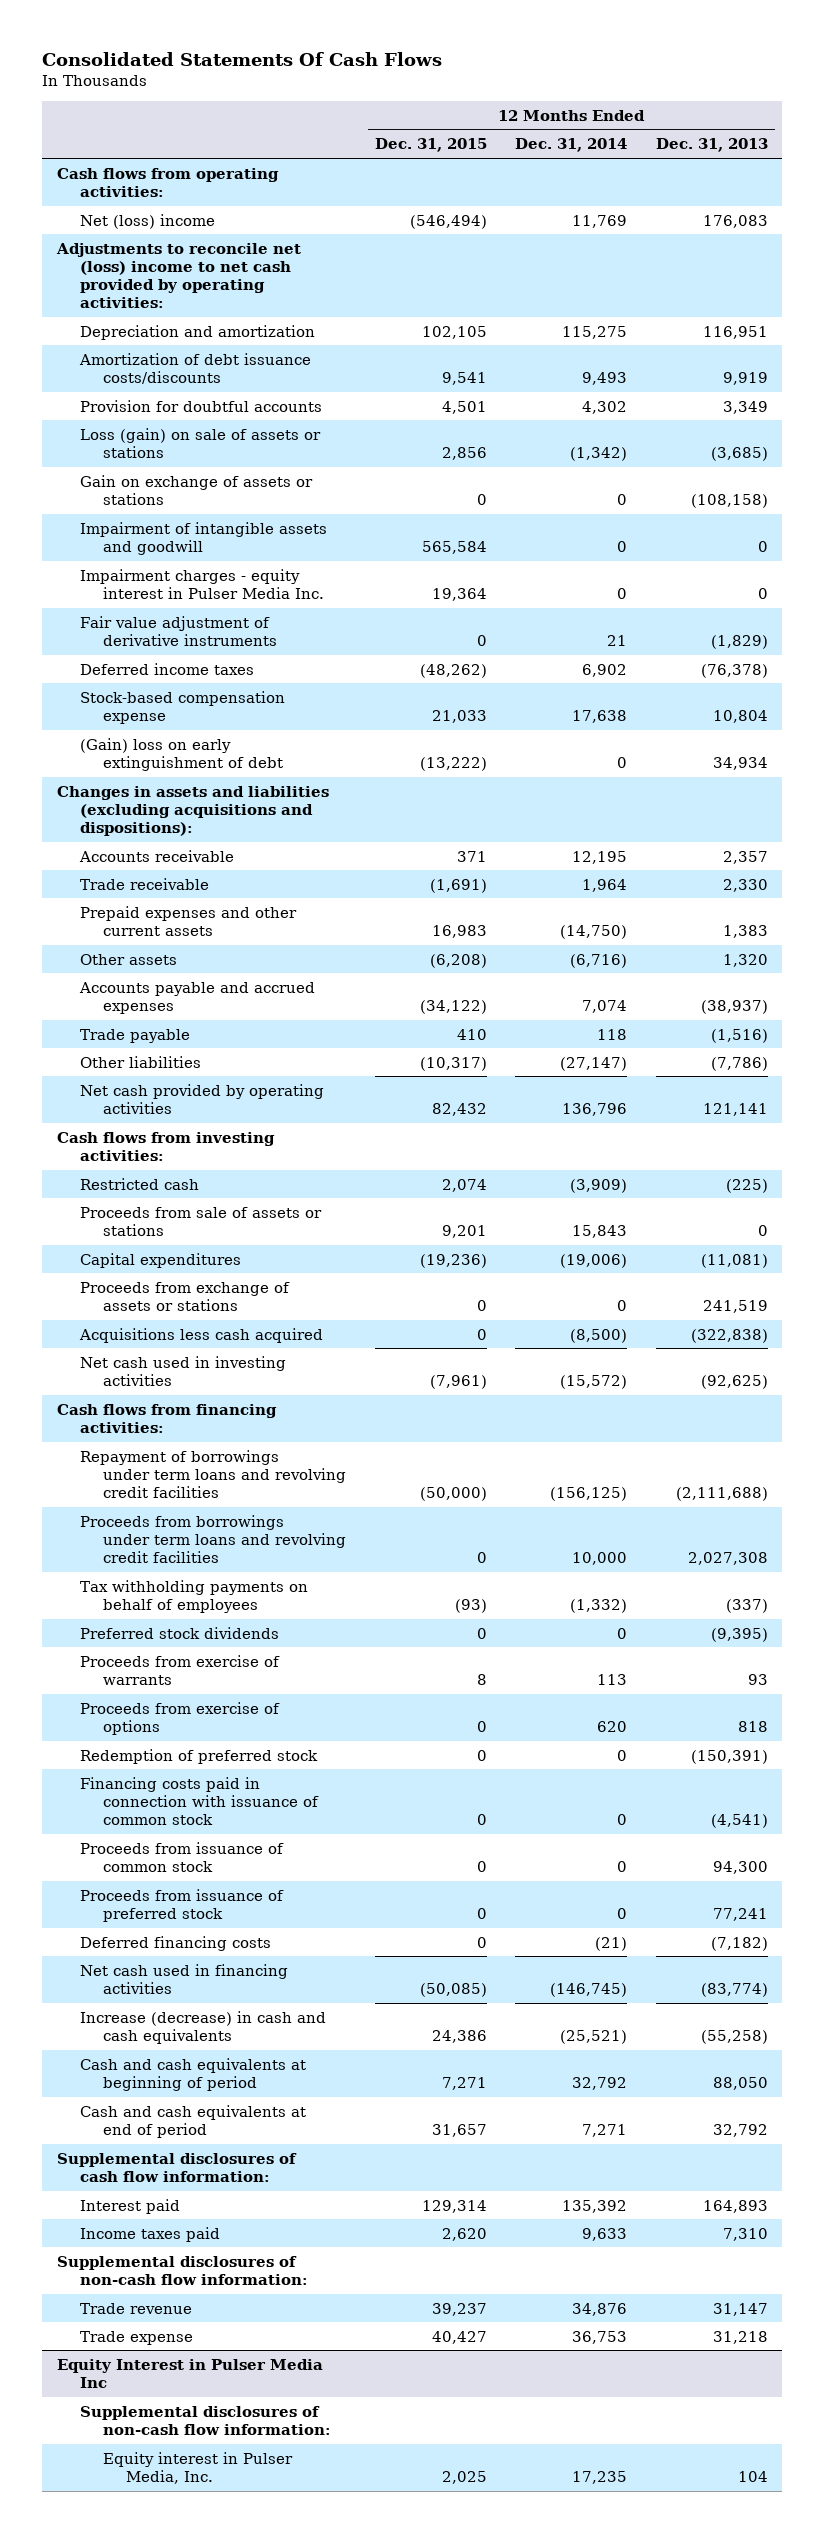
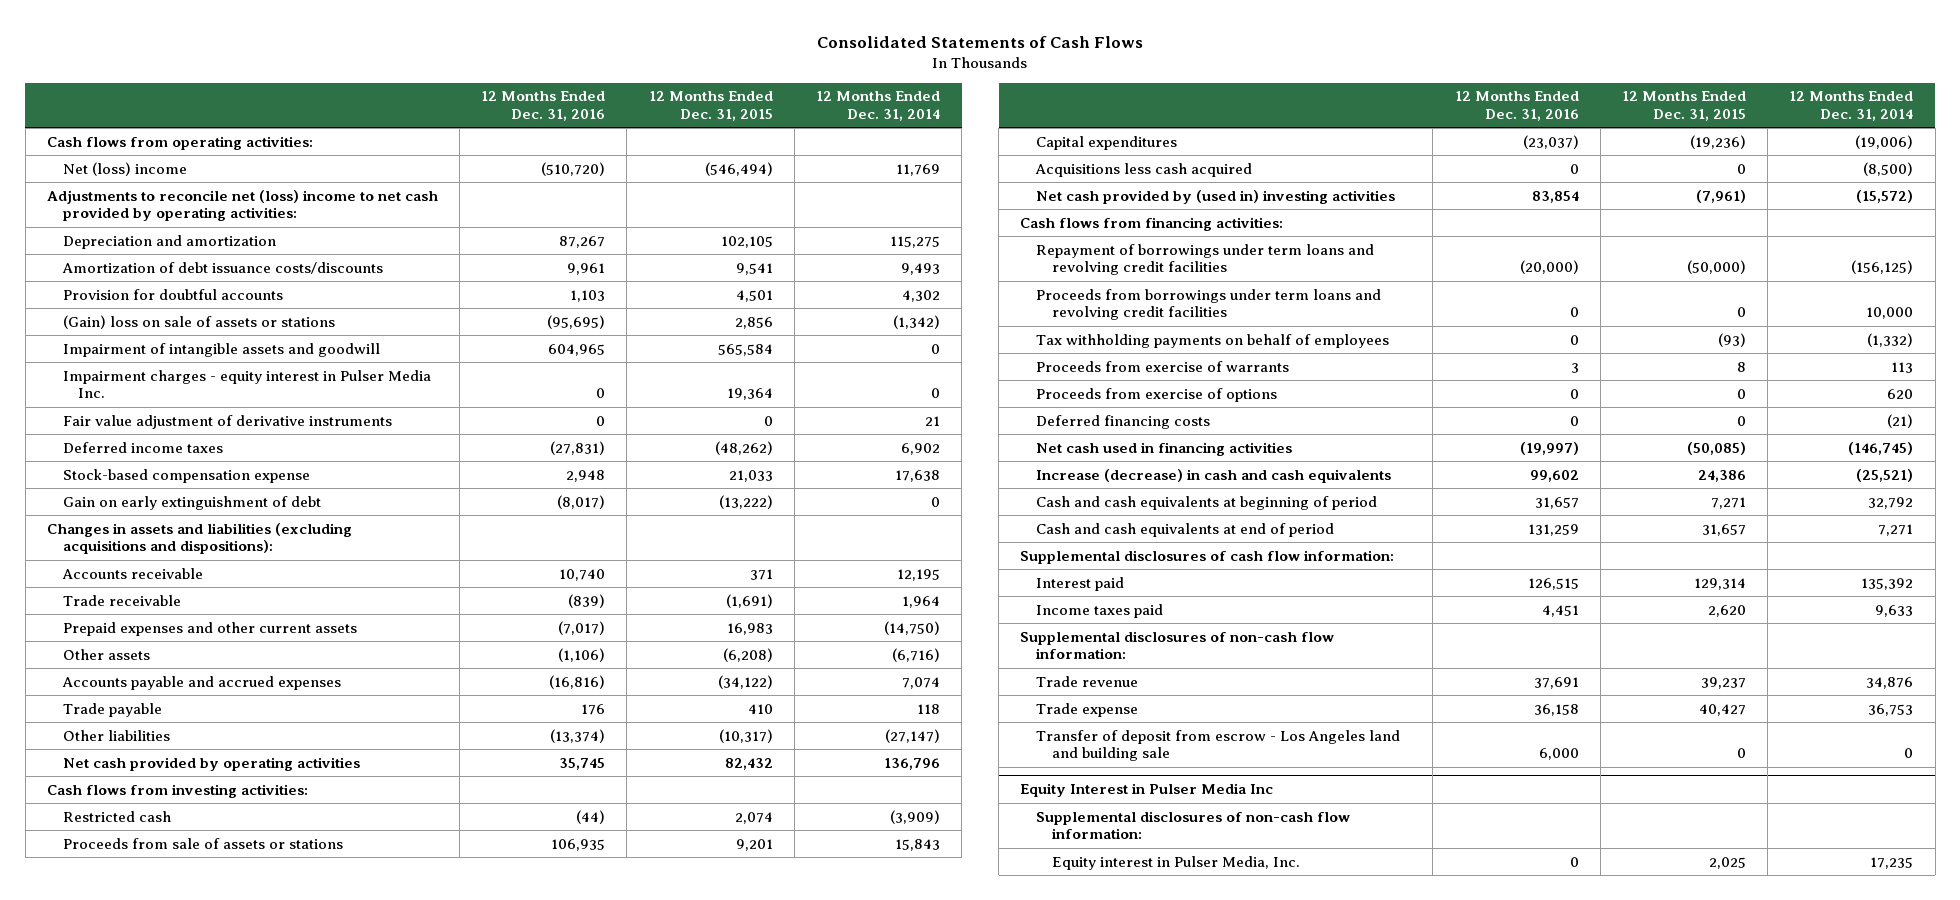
- Consolidated Statements Of Cash Flows
+ Consolidated Statements of Cash Flows
- | 12 Months Ended Dec. 31, 2015 | 12 Months Ended Dec. 31, 2014 | 12 Months Ended Dec. 31, 2013
+ | 12 Months Ended Dec. 31, 2016 | 12 Months Ended Dec. 31, 2015 | 12 Months Ended Dec. 31, 2014
- Loss (gain) on sale of assets or stations | 2,856 | (1,342) | (3,685)
- Gain on exchange of assets or stations | 0 | 0 | (108,158)
+ (Gain) loss on sale of assets or stations | (95,695) | 2,856 | (1,342)
- (Gain) loss on early extinguishment of debt | (13,222) | 0 | 34,934
+ Gain on early extinguishment of debt | (8,017) | (13,222) | 0
- Proceeds from exchange of assets or stations | 0 | 0 | 241,519
- Net cash used in investing activities | (7,961) | (15,572) | (92,625)
+ Net cash provided by (used in) investing activities | 83,854 | (7,961) | (15,572)
- Preferred stock dividends | 0 | 0 | (9,395)
- Redemption of preferred stock | 0 | 0 | (150,391)
- Financing costs paid in connection with issuance of common stock | 0 | 0 | (4,541)
- Proceeds from issuance of common stock | 0 | 0 | 94,300
- Proceeds from issuance of preferred stock | 0 | 0 | 77,241
+ Transfer of deposit from escrow - Los Angeles land and building sale | 6,000 | 0 | 0

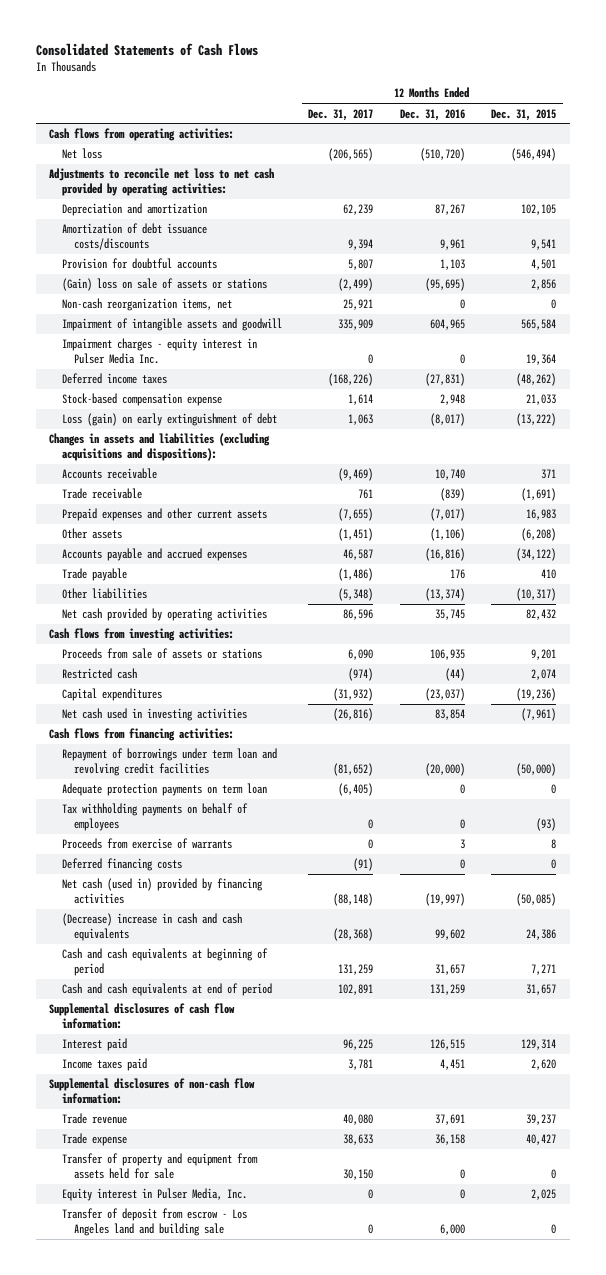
- | 12 Months Ended Dec. 31, 2016 | 12 Months Ended Dec. 31, 2015 | 12 Months Ended Dec. 31, 2014
+ | 12 Months Ended Dec. 31, 2017 | 12 Months Ended Dec. 31, 2016 | 12 Months Ended Dec. 31, 2015
- Net (loss) income | (510,720) | (546,494) | 11,769
- Adjustments to reconcile net (loss) income to net cash provided by operating activities:
+ Net loss | (206,565) | (510,720) | (546,494)
+ Adjustments to reconcile net loss to net cash provided by operating activities:
+ Non-cash reorganization items, net | 25,921 | 0 | 0
- Fair value adjustment of derivative instruments | 0 | 0 | 21
- Gain on early extinguishment of debt | (8,017) | (13,222) | 0
+ Loss (gain) on early extinguishment of debt | 1,063 | (8,017) | (13,222)
moved down: Restricted cash | (974) | (44) | 2,074
- Acquisitions less cash acquired | 0 | 0 | (8,500)
- Net cash provided by (used in) investing activities | 83,854 | (7,961) | (15,572)
+ Net cash used in investing activities | (26,816) | 83,854 | (7,961)
- Repayment of borrowings under term loans and revolving credit facilities | (20,000) | (50,000) | (156,125)
- Proceeds from borrowings under term loans and revolving credit facilities | 0 | 0 | 10,000
+ Repayment of borrowings under term loan and revolving credit facilities | (81,652) | (20,000) | (50,000)
+ Adequate protection payments on term loan | (6,405) | 0 | 0
- Proceeds from exercise of options | 0 | 0 | 620
- Net cash used in financing activities | (19,997) | (50,085) | (146,745)
- Increase (decrease) in cash and cash equivalents | 99,602 | 24,386 | (25,521)
+ Net cash (used in) provided by financing activities | (88,148) | (19,997) | (50,085)
+ (Decrease) increase in cash and cash equivalents | (28,368) | 99,602 | 24,386
- Equity Interest in Pulser Media Inc
- Supplemental disclosures of non-cash flow information:
+ Transfer of property and equipment from assets held for sale | 30,150 | 0 | 0
moved down: Transfer of deposit from escrow - Los Angeles land and building sale | 0 | 6,000 | 0

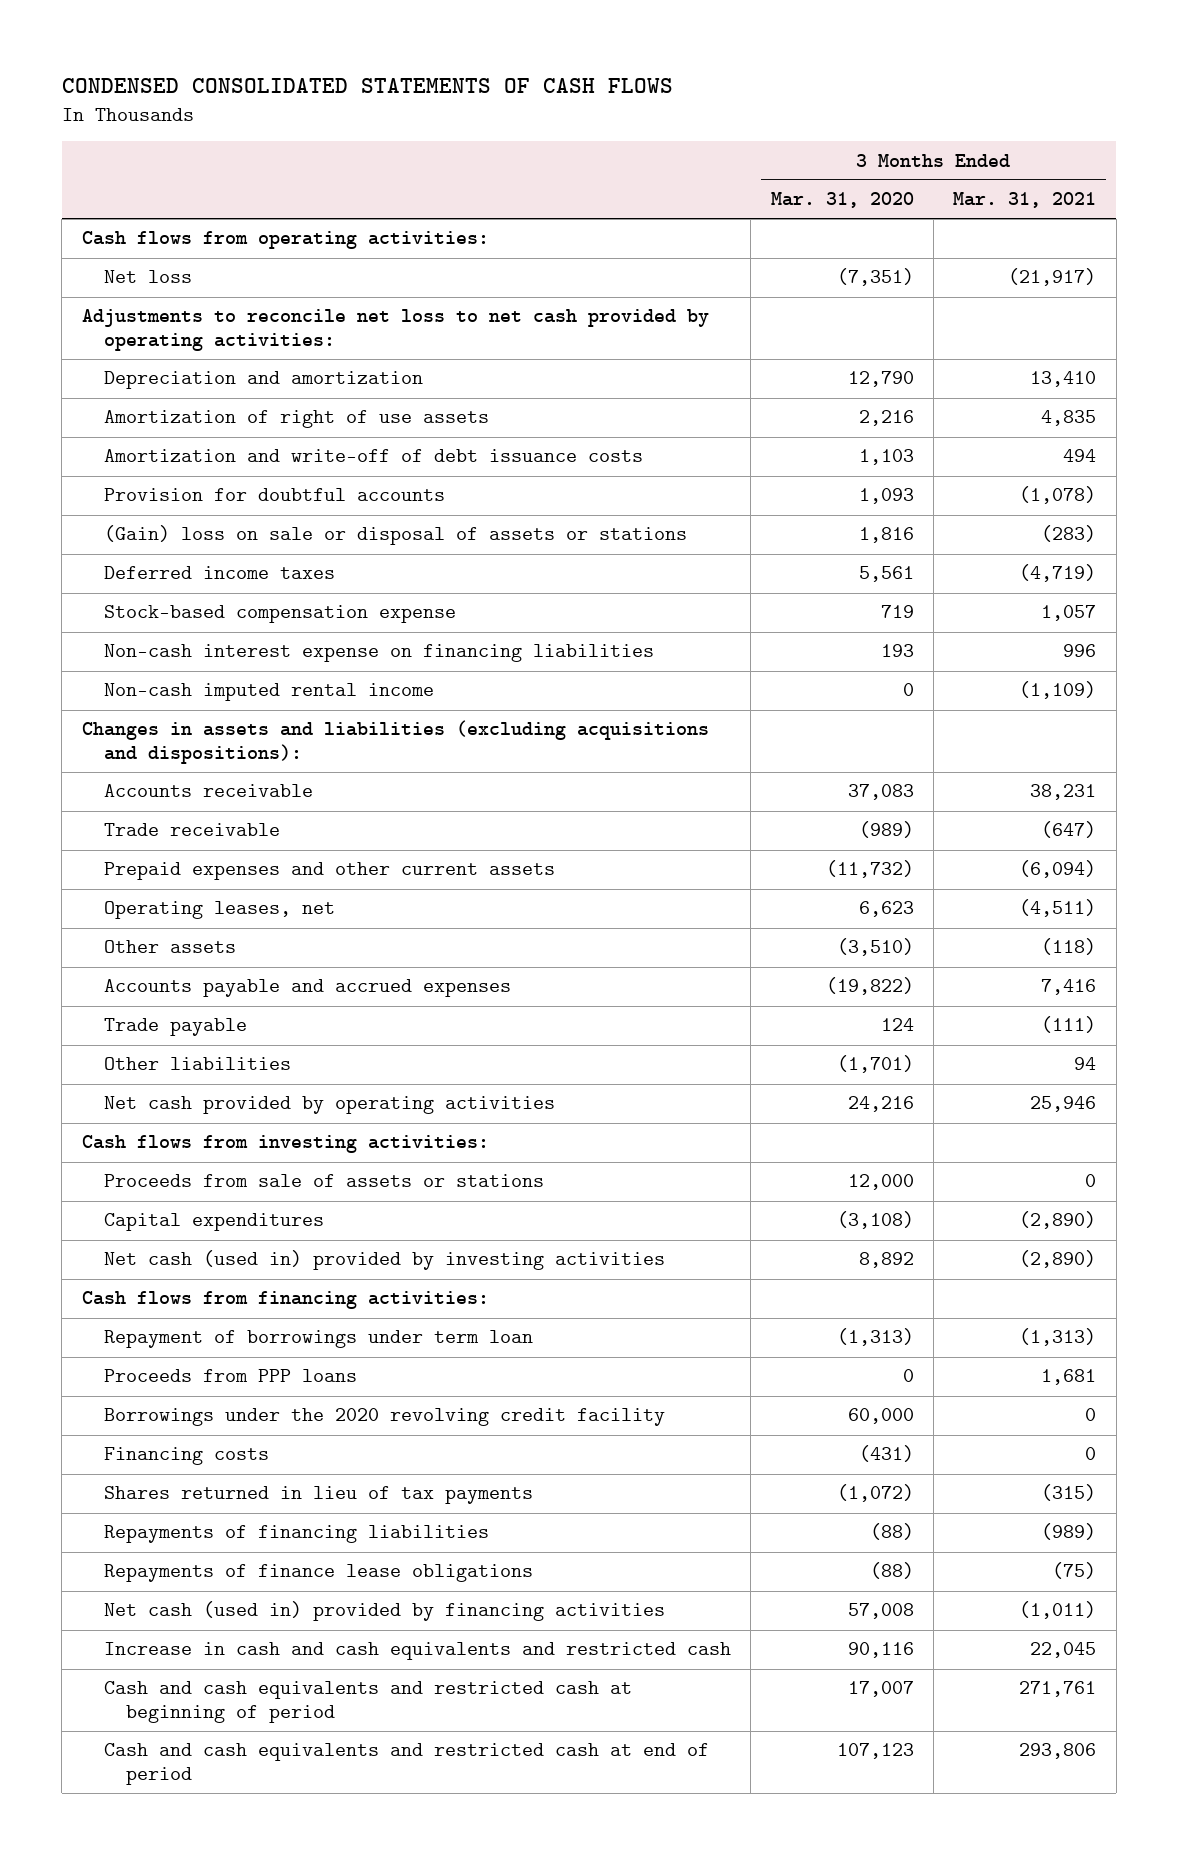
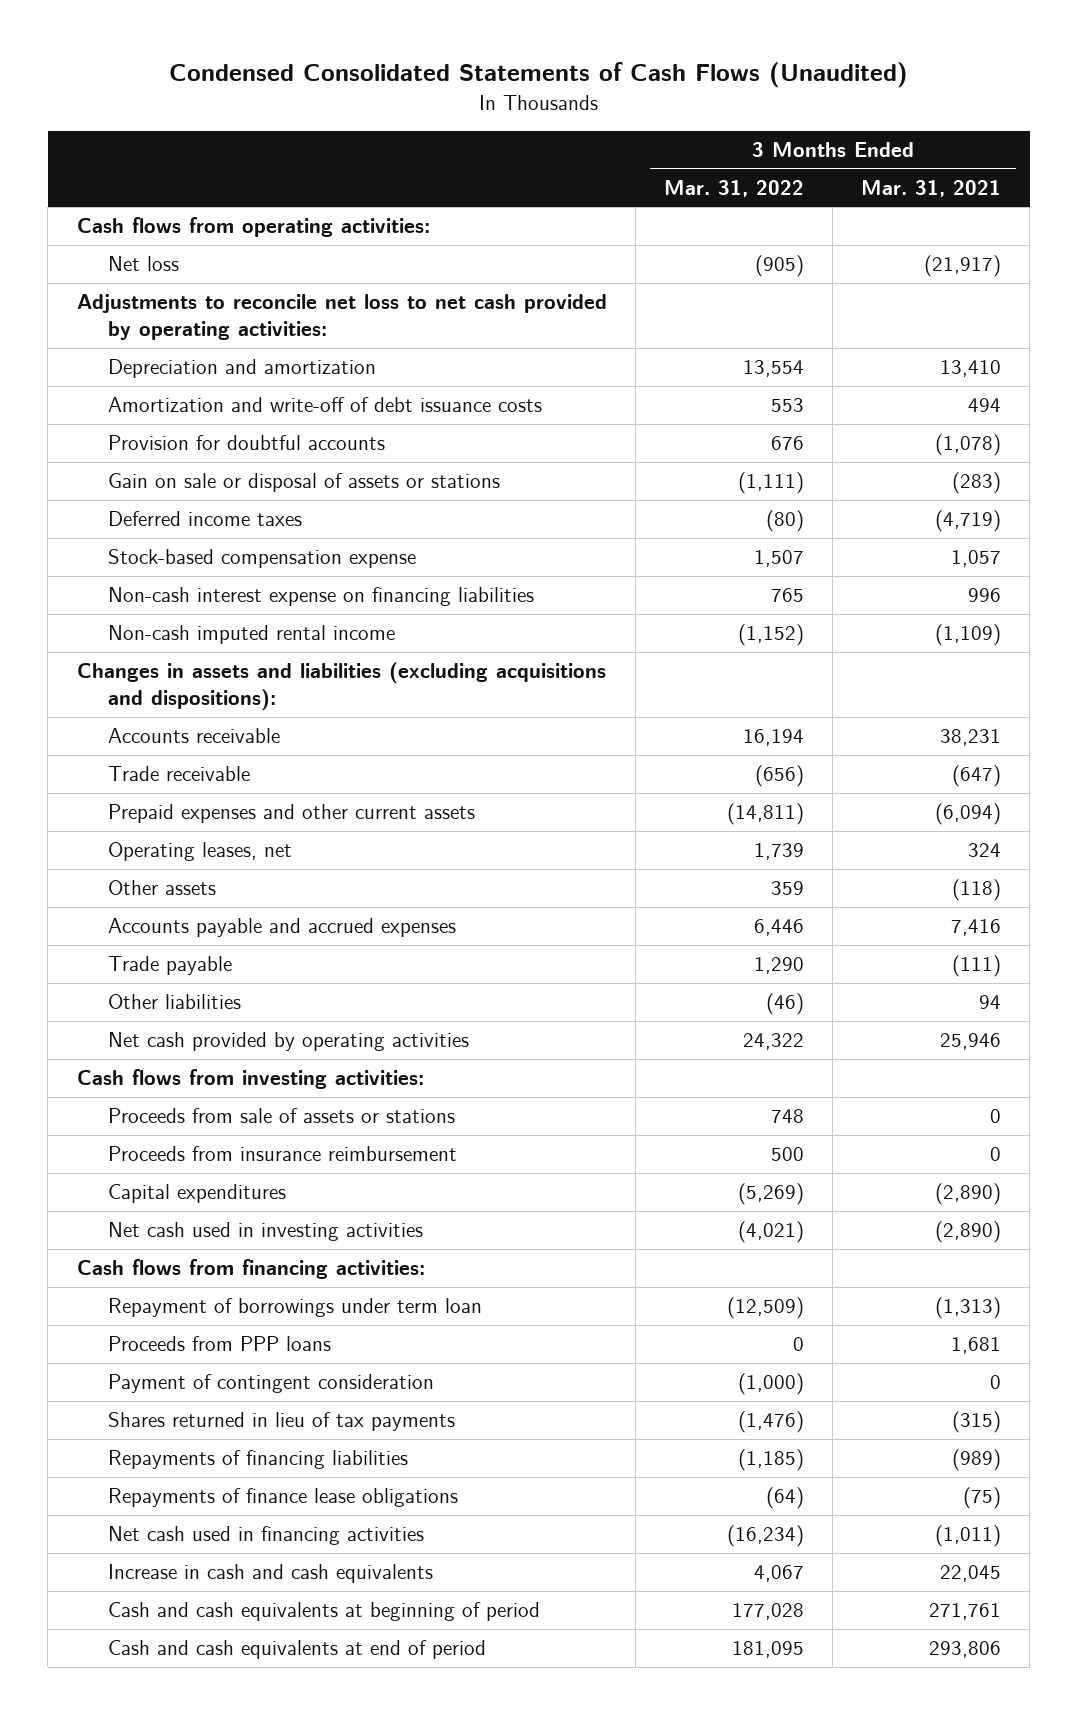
- CONDENSED CONSOLIDATED STATEMENTS OF CASH FLOWS
+ Condensed Consolidated Statements of Cash Flows (Unaudited)
- | 3 Months Ended Mar. 31, 2020 | 3 Months Ended Mar. 31, 2021
+ | 3 Months Ended Mar. 31, 2022 | 3 Months Ended Mar. 31, 2021
- Amortization of right of use assets | 2,216 | 4,835
- (Gain) loss on sale or disposal of assets or stations | 1,816 | (283)
+ Gain on sale or disposal of assets or stations | (1,111) | (283)
- Operating leases, net | 6,623 | (4,511)
+ Operating leases, net | 1,739 | 324
+ Proceeds from insurance reimbursement | 500 | 0
- Net cash (used in) provided by investing activities | 8,892 | (2,890)
+ Net cash used in investing activities | (4,021) | (2,890)
- Borrowings under the 2020 revolving credit facility | 60,000 | 0
- Financing costs | (431) | 0
+ Payment of contingent consideration | (1,000) | 0
- Net cash (used in) provided by financing activities | 57,008 | (1,011)
- Increase in cash and cash equivalents and restricted cash | 90,116 | 22,045
- Cash and cash equivalents and restricted cash at beginning of period | 17,007 | 271,761
- Cash and cash equivalents and restricted cash at end of period | 107,123 | 293,806
+ Net cash used in financing activities | (16,234) | (1,011)
+ Increase in cash and cash equivalents | 4,067 | 22,045
+ Cash and cash equivalents at beginning of period | 177,028 | 271,761
+ Cash and cash equivalents at end of period | 181,095 | 293,806

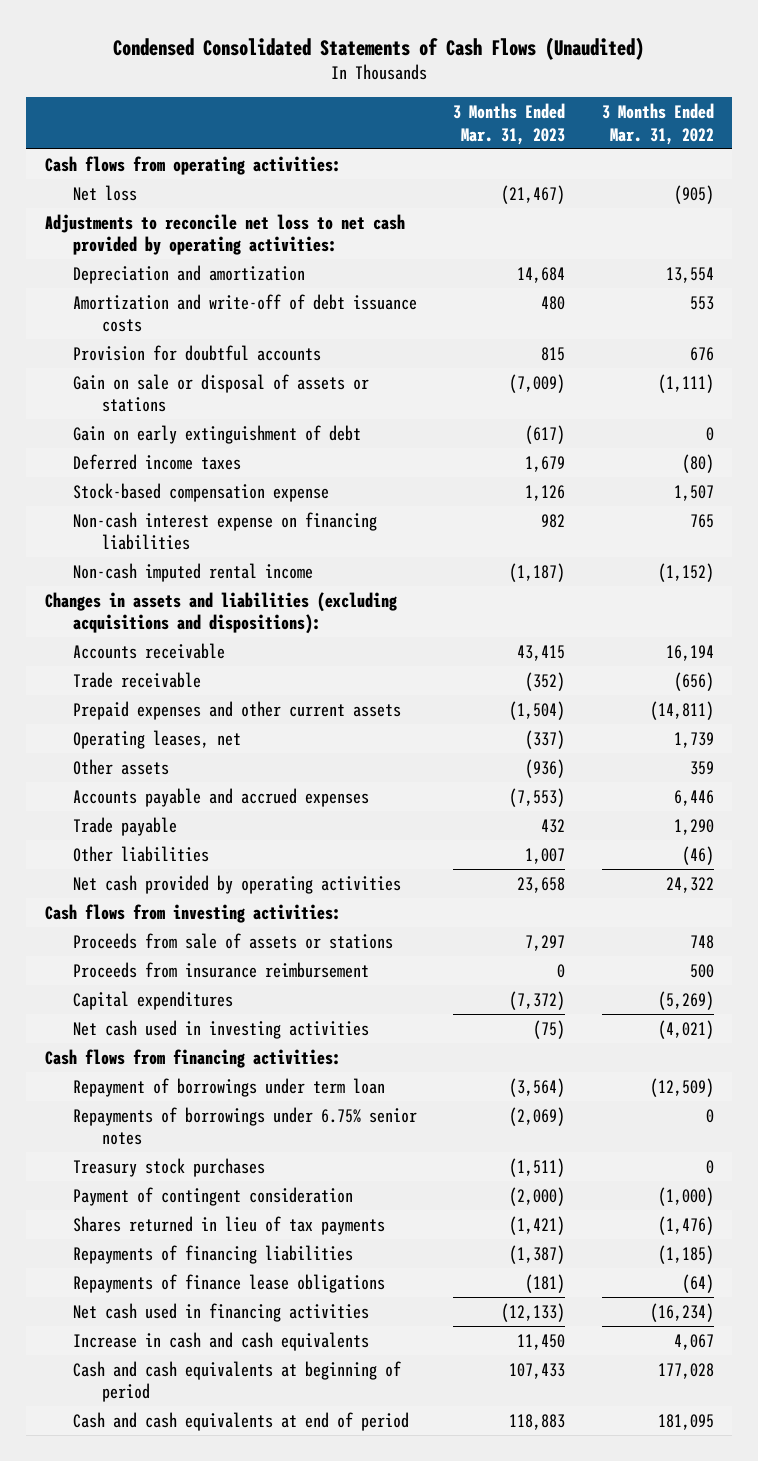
- | 3 Months Ended Mar. 31, 2022 | 3 Months Ended Mar. 31, 2021
+ | 3 Months Ended Mar. 31, 2023 | 3 Months Ended Mar. 31, 2022
+ Gain on early extinguishment of debt | (617) | 0
- Proceeds from PPP loans | 0 | 1,681
+ Repayments of borrowings under 6.75% senior notes | (2,069) | 0
+ Treasury stock purchases | (1,511) | 0

